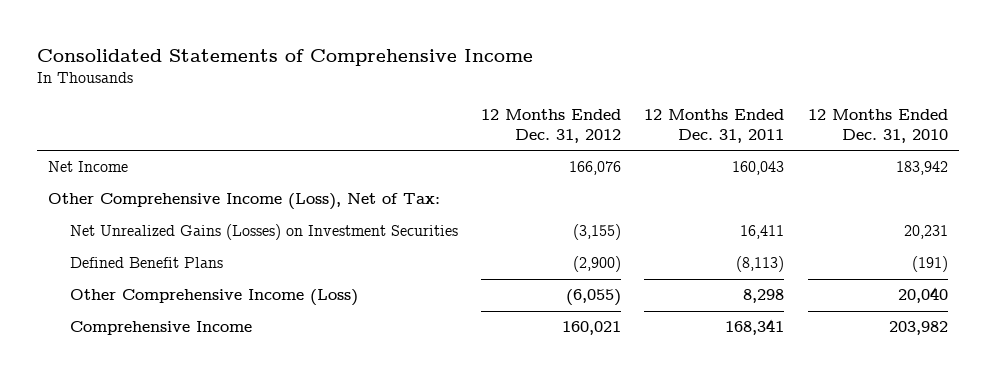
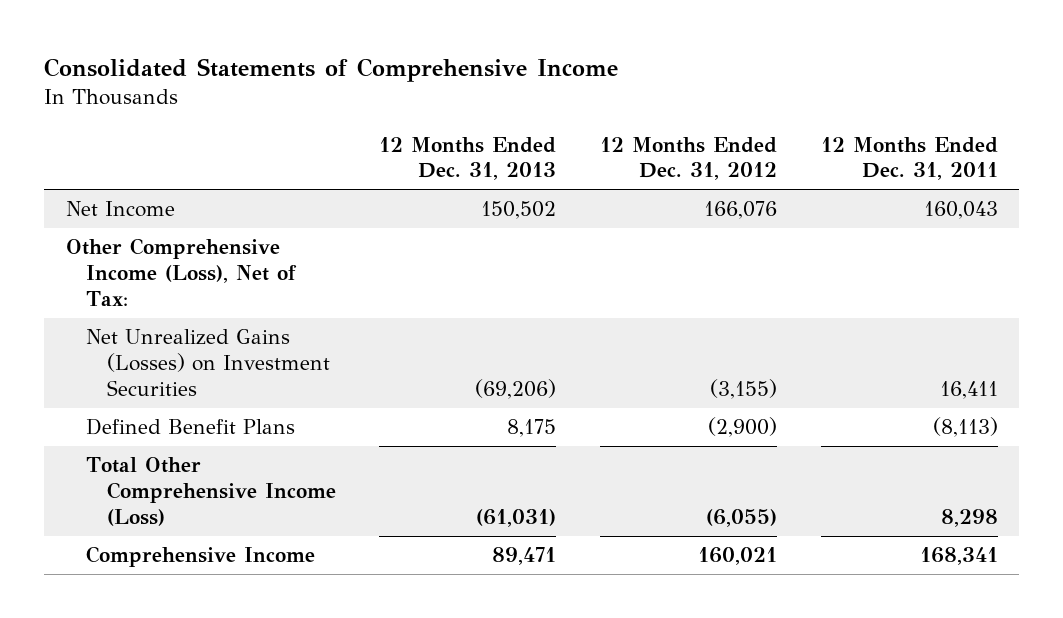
- | 12 Months Ended Dec. 31, 2012 | 12 Months Ended Dec. 31, 2011 | 12 Months Ended Dec. 31, 2010
+ | 12 Months Ended Dec. 31, 2013 | 12 Months Ended Dec. 31, 2012 | 12 Months Ended Dec. 31, 2011
- Other Comprehensive Income (Loss) | (6,055) | 8,298 | 20,040
+ Total Other Comprehensive Income (Loss) | (61,031) | (6,055) | 8,298

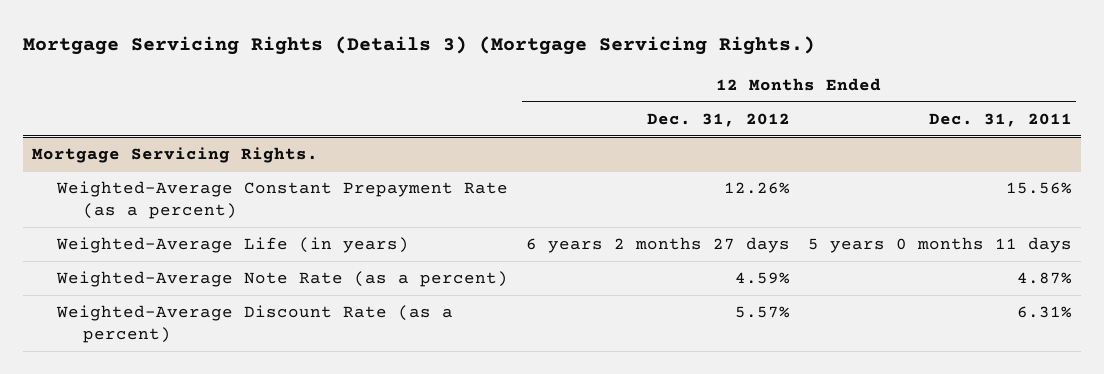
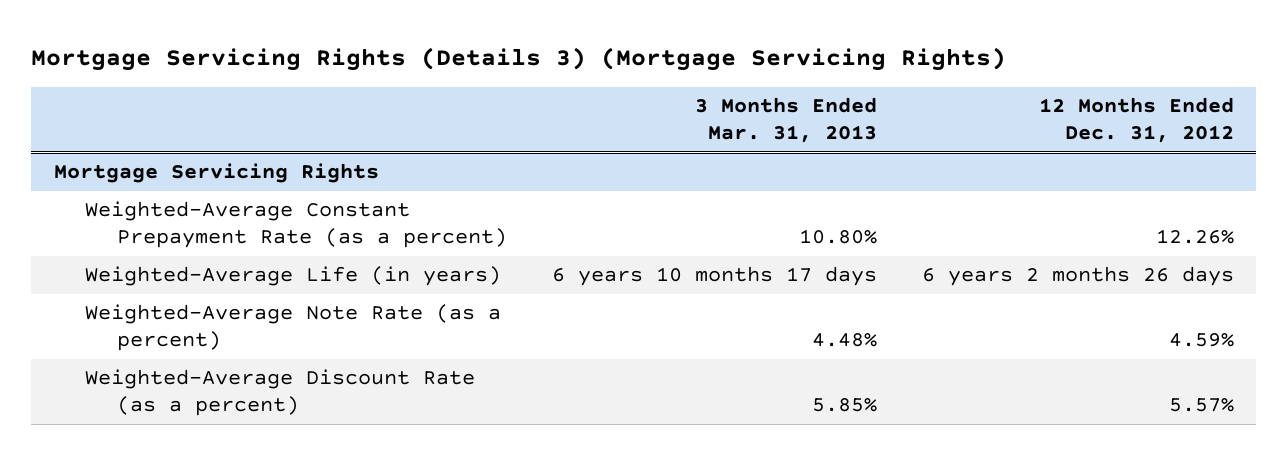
- Mortgage Servicing Rights (Details 3) (Mortgage Servicing Rights.)
+ Mortgage Servicing Rights (Details 3) (Mortgage Servicing Rights)
- | 12 Months Ended Dec. 31, 2012 | 12 Months Ended Dec. 31, 2011
+ | 3 Months Ended Mar. 31, 2013 | 12 Months Ended Dec. 31, 2012
- Mortgage Servicing Rights.
+ Mortgage Servicing Rights
- Weighted-Average Life (in years) | 6 years 2 months 27 days | 5 years 0 months 11 days
+ Weighted-Average Life (in years) | 6 years 10 months 17 days | 6 years 2 months 26 days

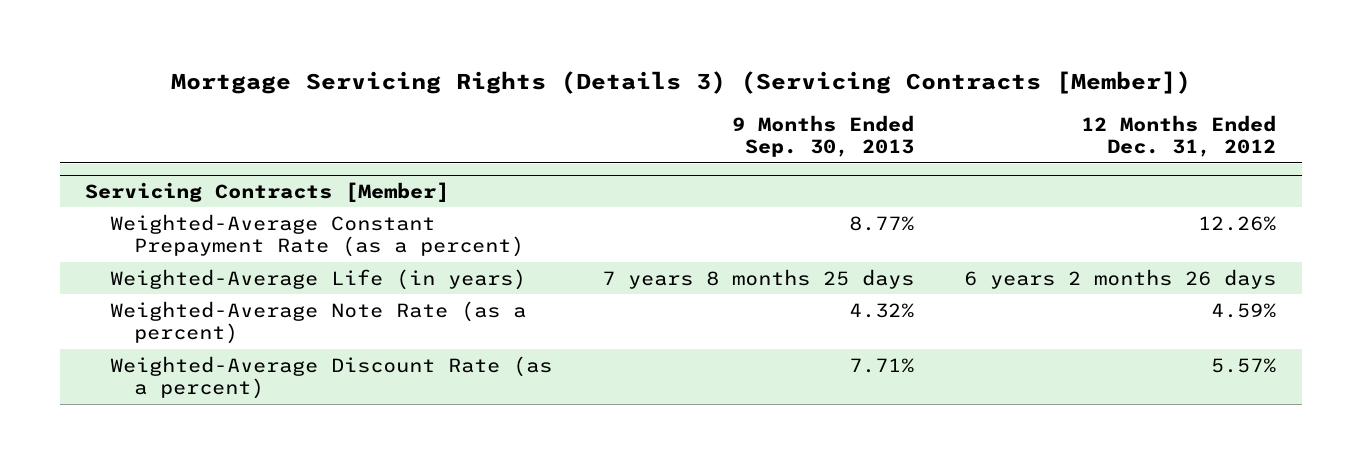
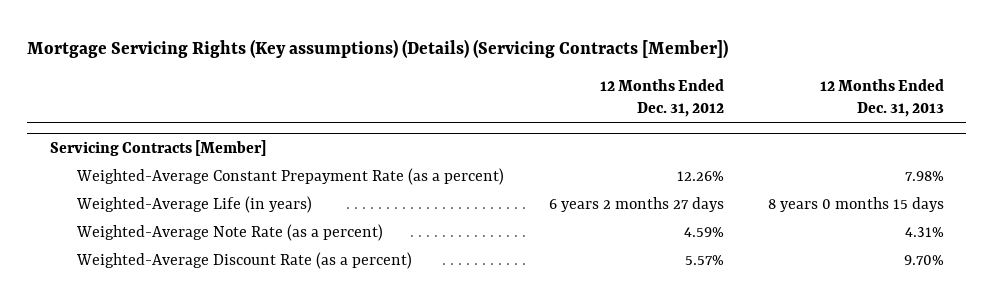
- Mortgage Servicing Rights (Details 3) (Servicing Contracts [Member])
+ Mortgage Servicing Rights (Key assumptions) (Details) (Servicing Contracts [Member])
- | 9 Months Ended Sep. 30, 2013 | 12 Months Ended Dec. 31, 2012
+ | 12 Months Ended Dec. 31, 2012 | 12 Months Ended Dec. 31, 2013
@ Servicing Contracts [Member]
- Weighted-Average Life (in years) | 7 years 8 months 25 days | 6 years 2 months 26 days
+ Weighted-Average Life (in years) | 6 years 2 months 27 days | 8 years 0 months 15 days

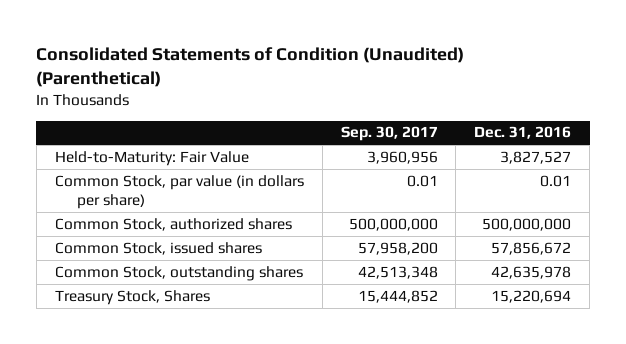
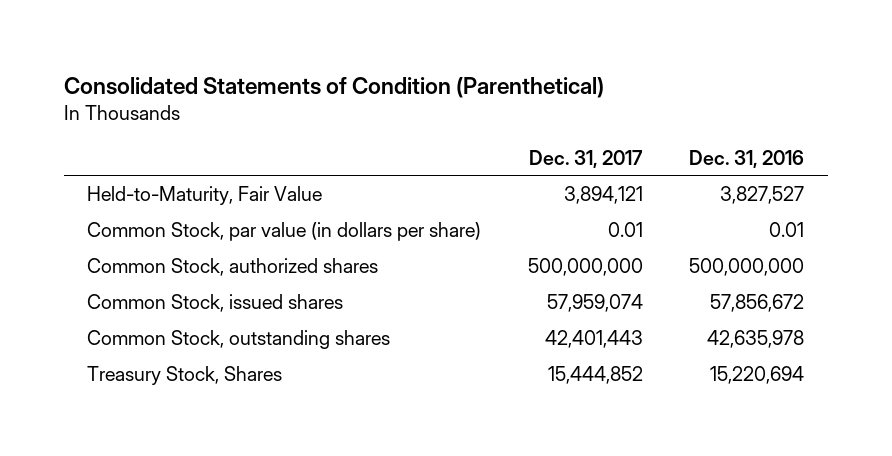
- Consolidated Statements of Condition (Unaudited) (Parenthetical)
+ Consolidated Statements of Condition (Parenthetical)
- | Sep. 30, 2017 | Dec. 31, 2016
+ | Dec. 31, 2017 | Dec. 31, 2016
- Held-to-Maturity: Fair Value | 3,960,956 | 3,827,527
+ Held-to-Maturity, Fair Value | 3,894,121 | 3,827,527

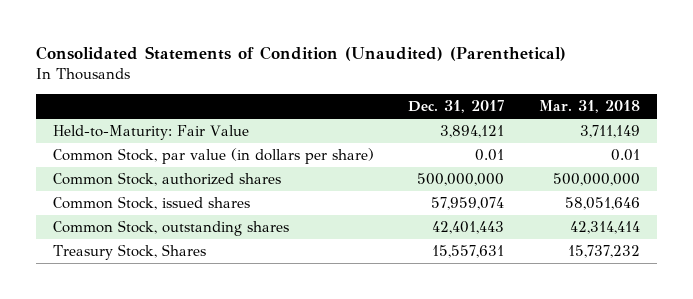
- Consolidated Statements of Condition (Parenthetical)
+ Consolidated Statements of Condition (Unaudited) (Parenthetical)
- | Dec. 31, 2017 | Dec. 31, 2016
+ | Dec. 31, 2017 | Mar. 31, 2018
- Held-to-Maturity, Fair Value | 3,894,121 | 3,827,527
+ Held-to-Maturity: Fair Value | 3,894,121 | 3,711,149
- Treasury Stock, Shares | 15,444,852 | 15,220,694
+ Treasury Stock, Shares | 15,557,631 | 15,737,232

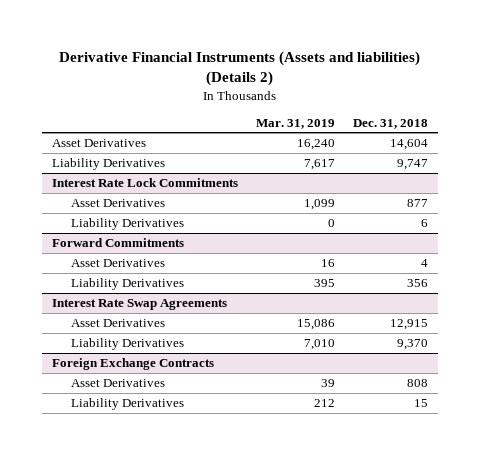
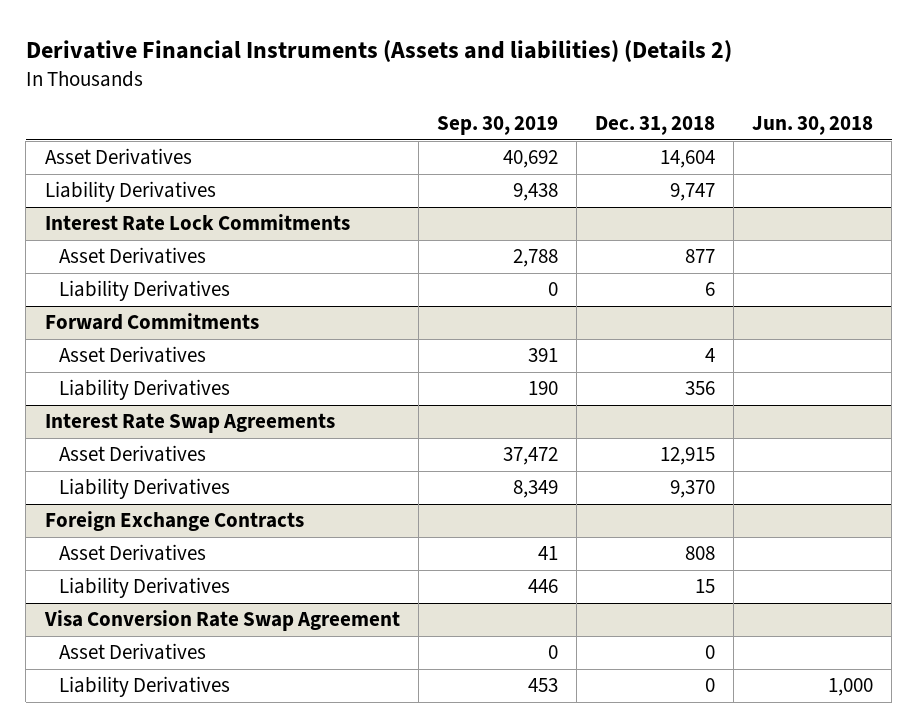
- | Mar. 31, 2019 | Dec. 31, 2018
+ | Sep. 30, 2019 | Dec. 31, 2018 | Jun. 30, 2018
+ Visa Conversion Rate Swap Agreement
+ Asset Derivatives | 0 | 0 |
+ Liability Derivatives | 453 | 0 | 1,000

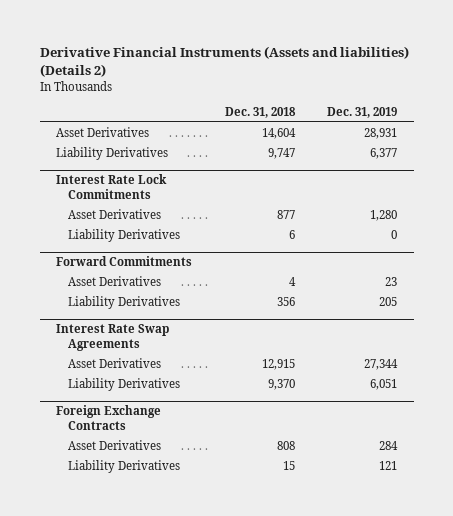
- | Sep. 30, 2019 | Dec. 31, 2018 | Jun. 30, 2018
+ | Dec. 31, 2018 | Dec. 31, 2019
- Visa Conversion Rate Swap Agreement
- Asset Derivatives | 0 | 0 |
- Liability Derivatives | 453 | 0 | 1,000

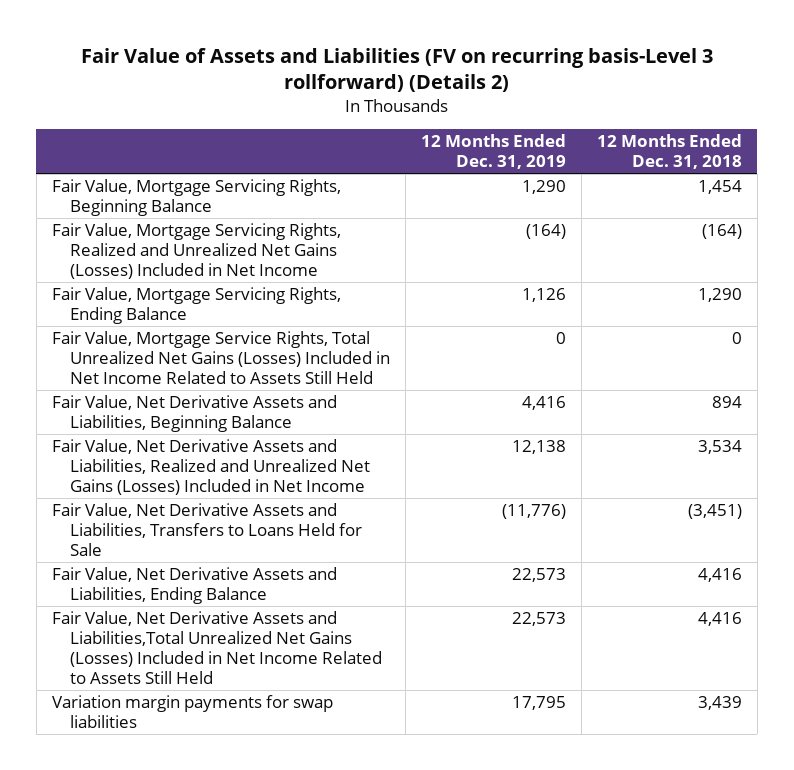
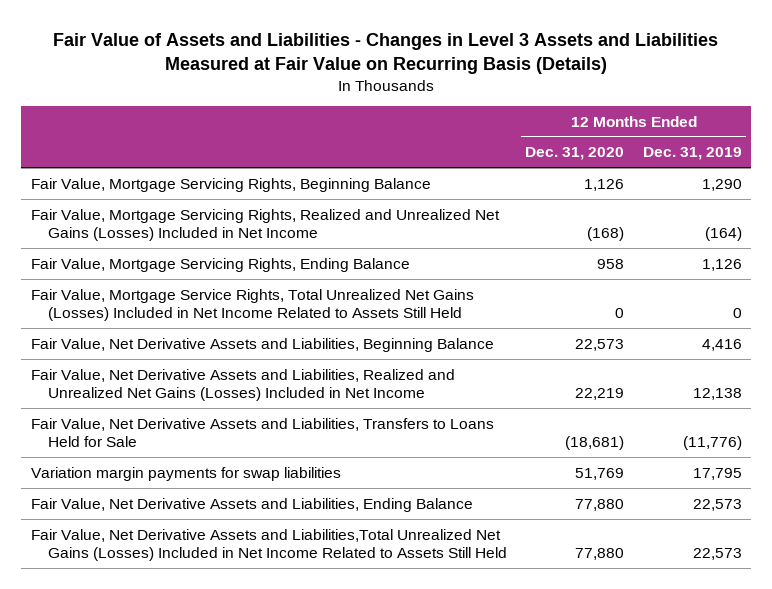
- Fair Value of Assets and Liabilities (FV on recurring basis-Level 3 rollforward) (Details 2)
+ Fair Value of Assets and Liabilities - Changes in Level 3 Assets and Liabilities Measured at Fair Value on Recurring Basis (Details)
- | 12 Months Ended Dec. 31, 2019 | 12 Months Ended Dec. 31, 2018
+ | 12 Months Ended Dec. 31, 2020 | 12 Months Ended Dec. 31, 2019
moved up: Variation margin payments for swap liabilities | 51,769 | 17,795

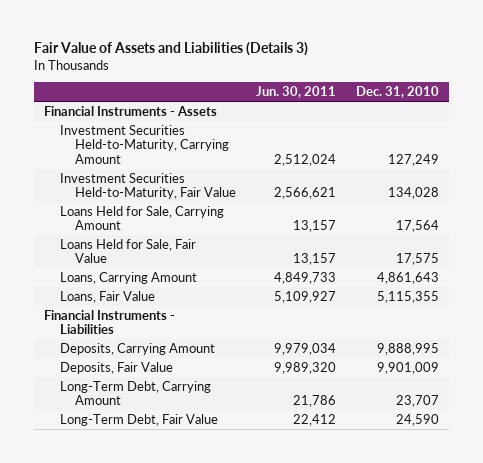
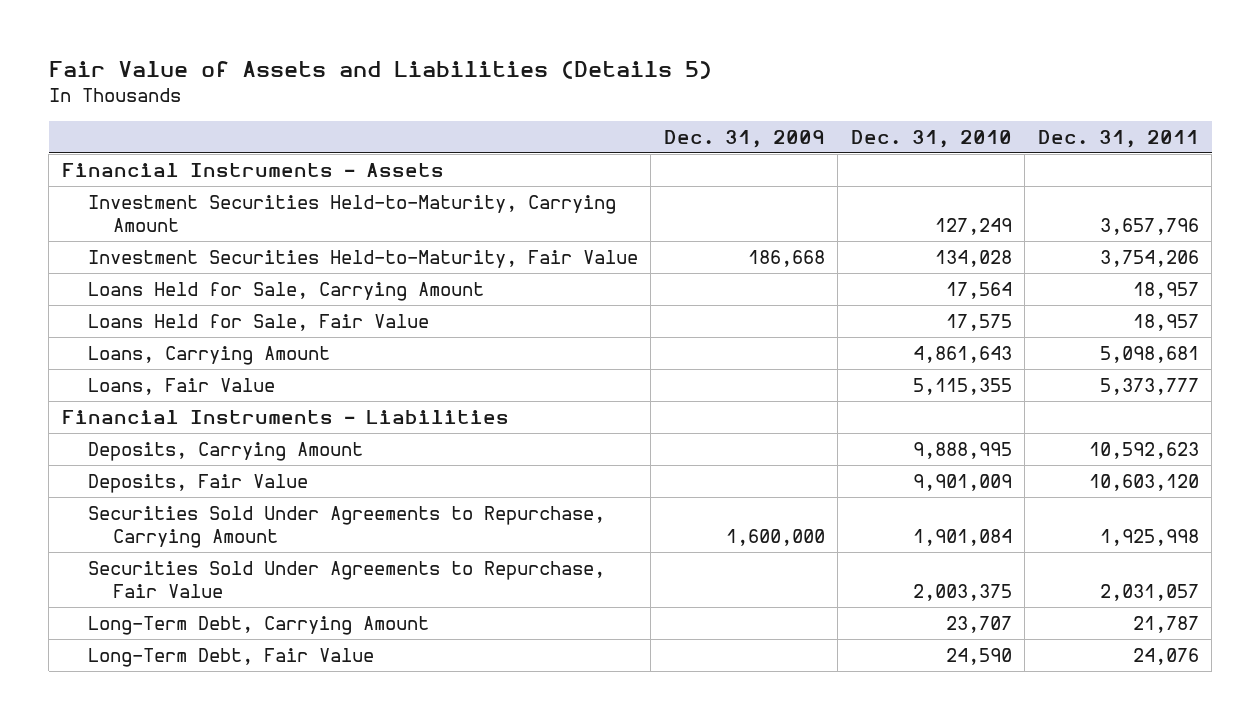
- Fair Value of Assets and Liabilities (Details 3)
+ Fair Value of Assets and Liabilities (Details 5)
- | Jun. 30, 2011 | Dec. 31, 2010
+ | Dec. 31, 2009 | Dec. 31, 2010 | Dec. 31, 2011
+ Securities Sold Under Agreements to Repurchase, Carrying Amount | 1,600,000 | 1,901,084 | 1,925,998
+ Securities Sold Under Agreements to Repurchase, Fair Value | | 2,003,375 | 2,031,057

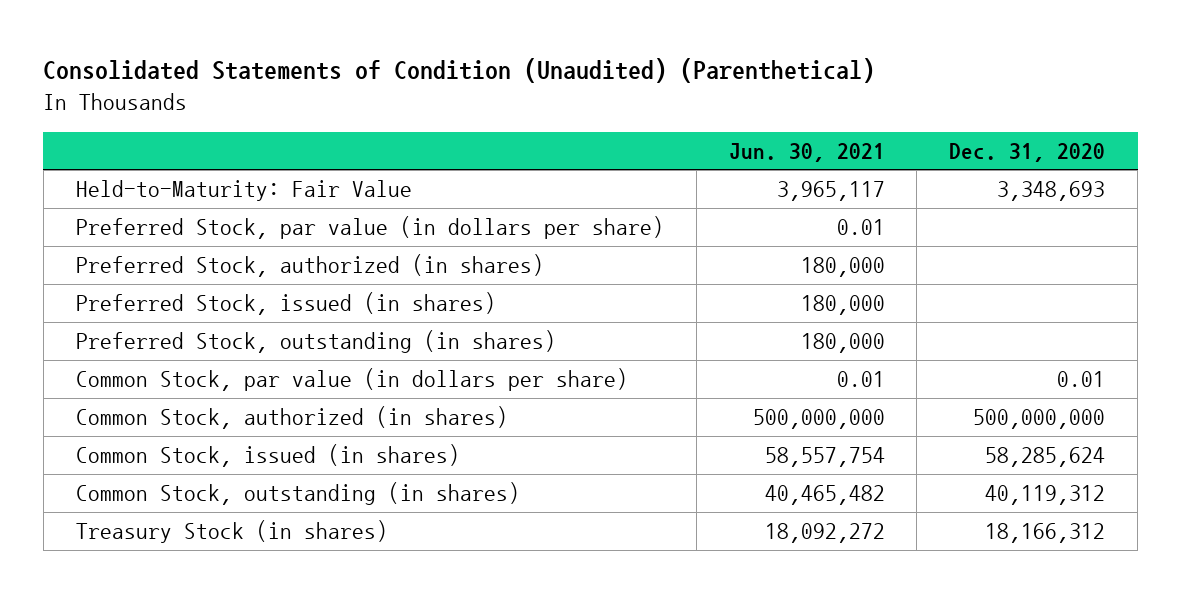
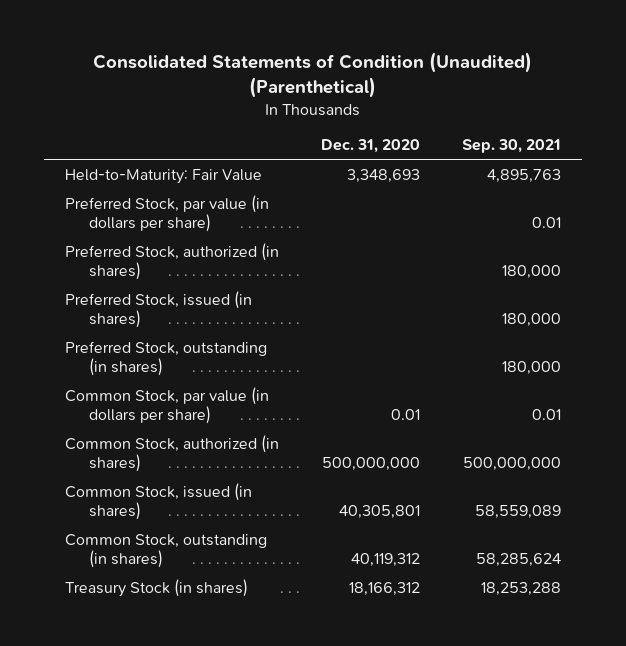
- | Jun. 30, 2021 | Dec. 31, 2020
+ | Dec. 31, 2020 | Sep. 30, 2021
- Common Stock, issued (in shares) | 58,557,754 | 58,285,624
+ Common Stock, issued (in shares) | 40,305,801 | 58,559,089

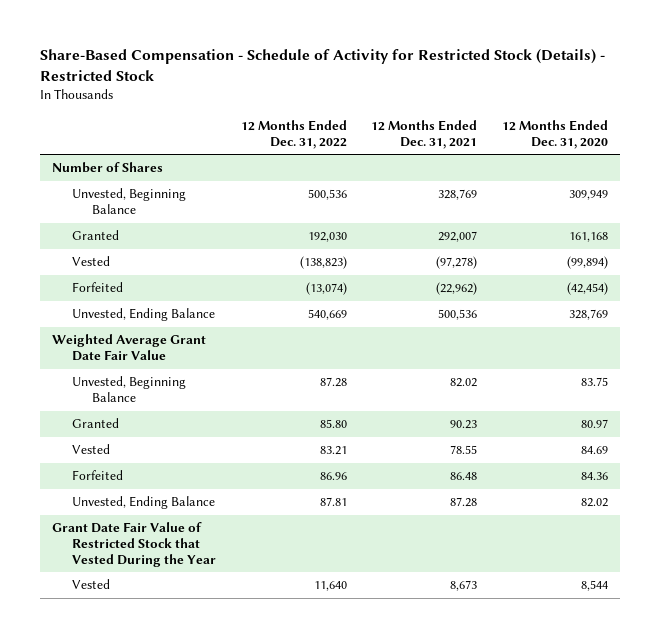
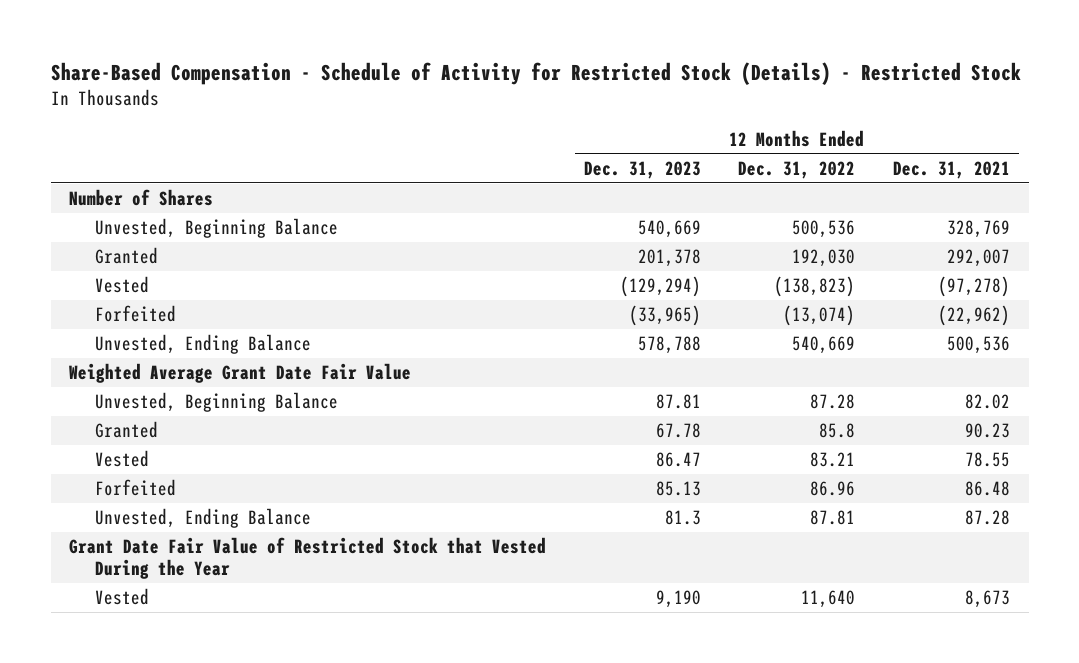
- | 12 Months Ended Dec. 31, 2022 | 12 Months Ended Dec. 31, 2021 | 12 Months Ended Dec. 31, 2020
+ | 12 Months Ended Dec. 31, 2023 | 12 Months Ended Dec. 31, 2022 | 12 Months Ended Dec. 31, 2021
- Granted | 85.80 | 90.23 | 80.97
+ Granted | 67.78 | 85.8 | 90.23

